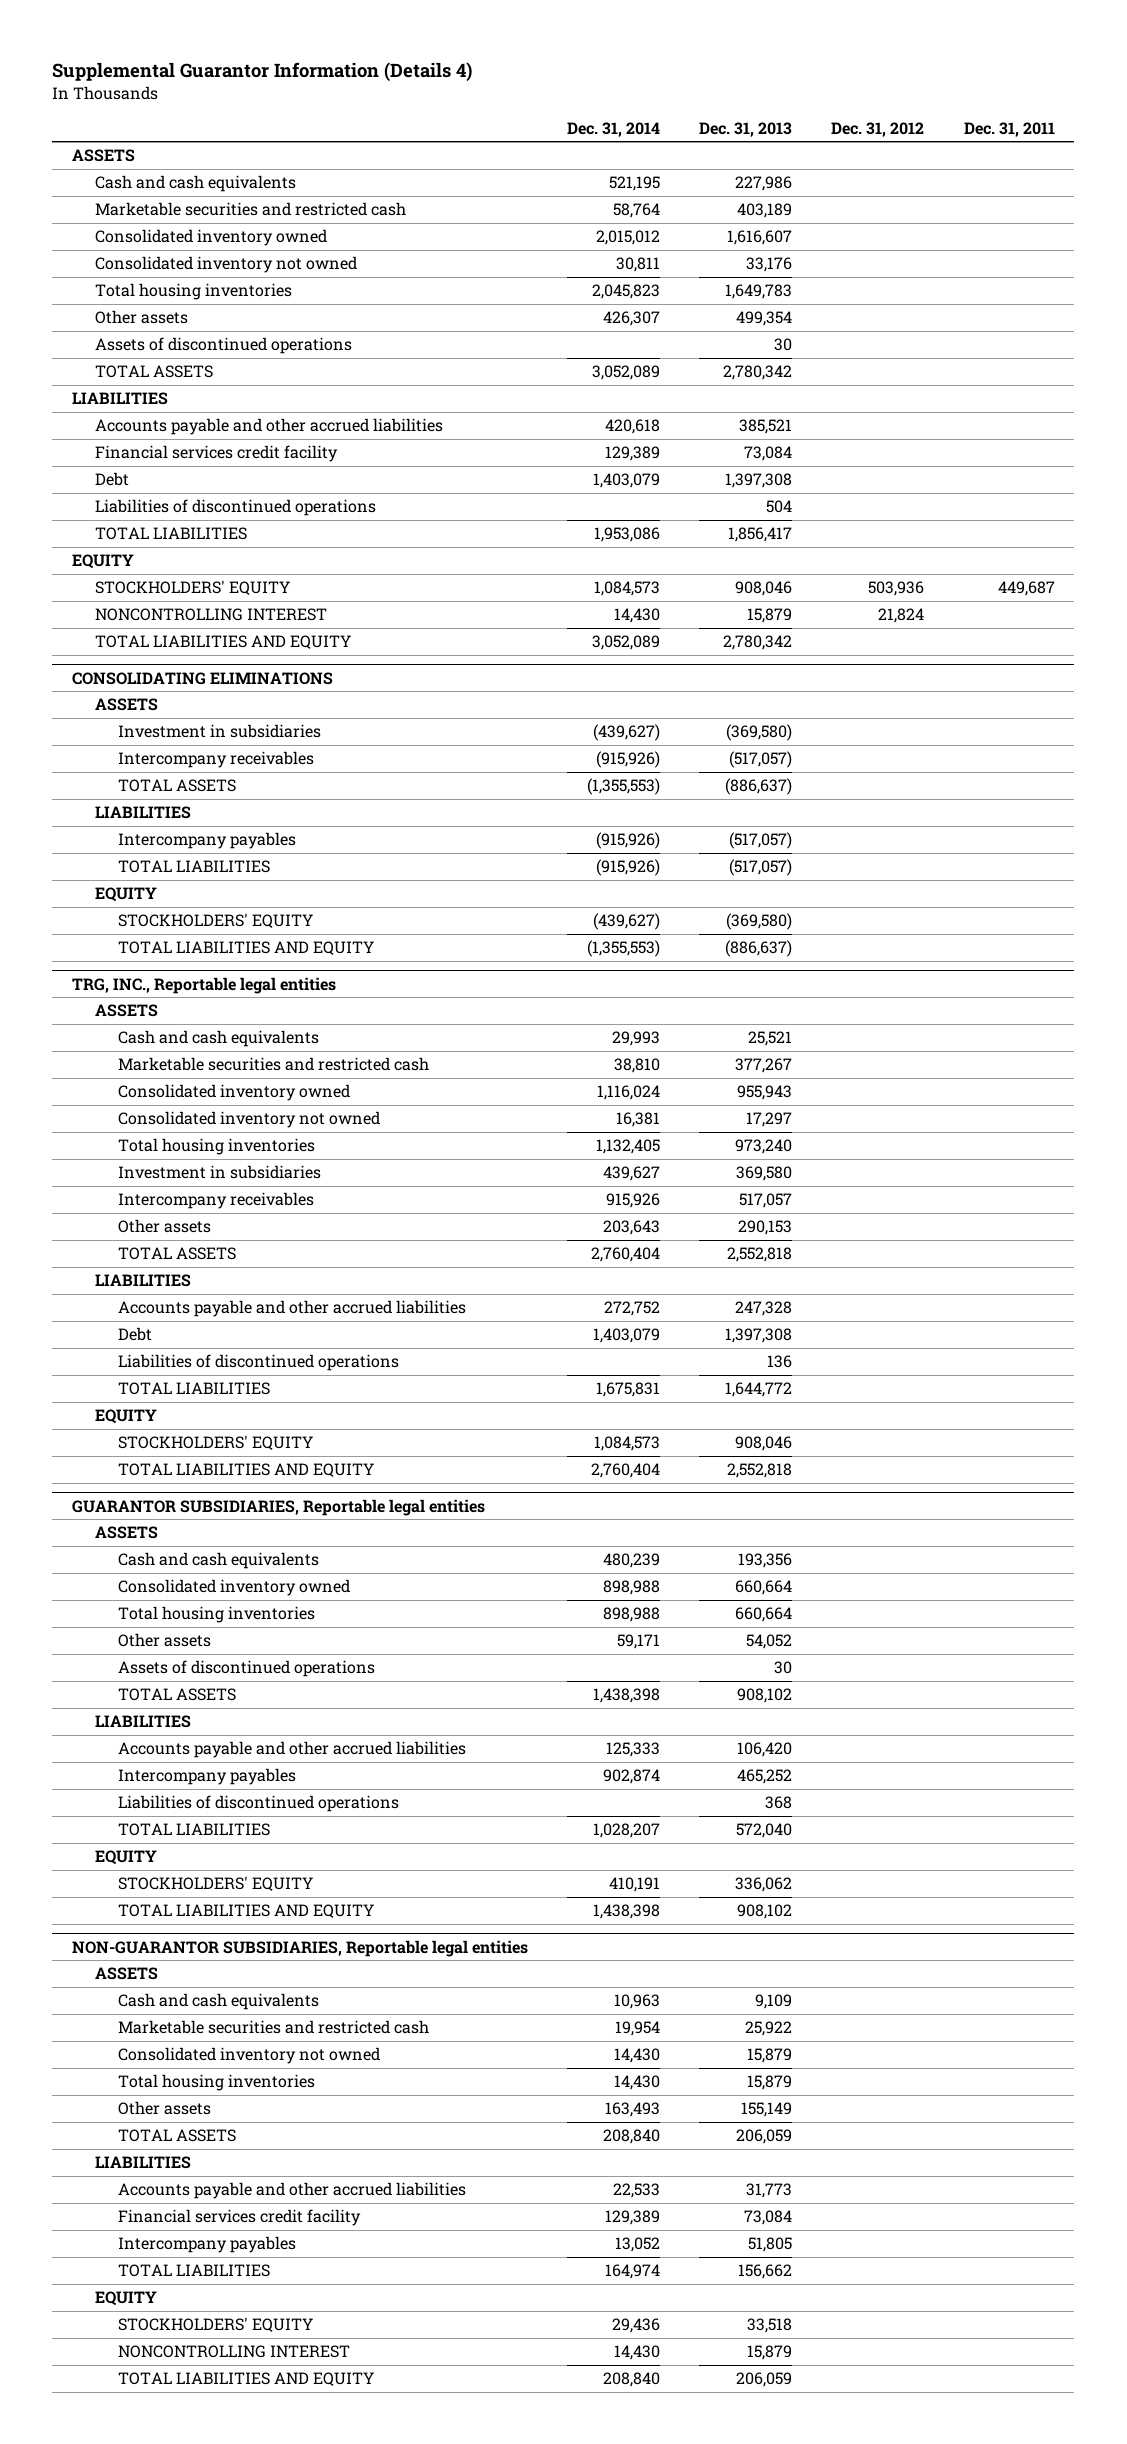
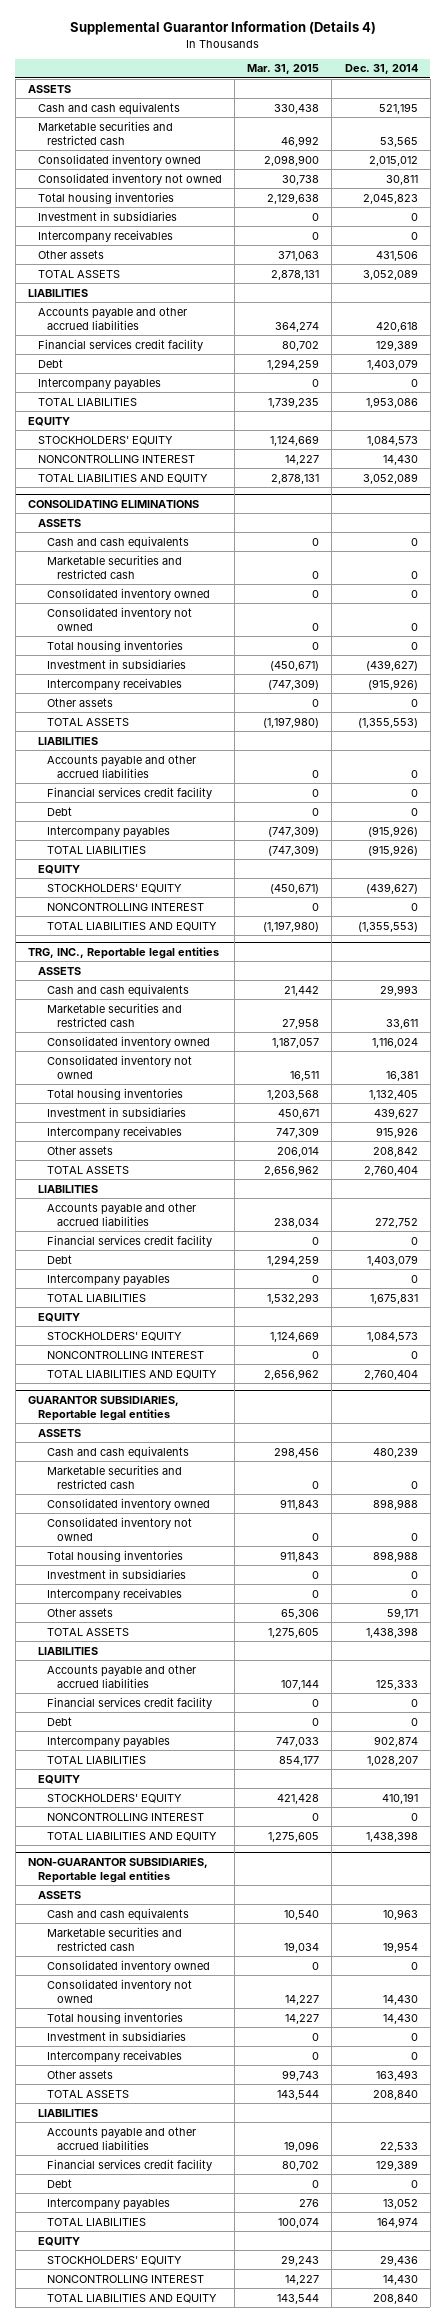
- | Dec. 31, 2014 | Dec. 31, 2013 | Dec. 31, 2012 | Dec. 31, 2011
+ | Mar. 31, 2015 | Dec. 31, 2014
- Marketable securities and restricted cash | 58,764 | 403,189 | |
+ Marketable securities and restricted cash | 46,992 | 53,565
- Other assets | 426,307 | 499,354 | |
- Assets of discontinued operations | | 30 | |
+ Investment in subsidiaries | 0 | 0
+ Intercompany receivables | 0 | 0
+ Other assets | 371,063 | 431,506
- Liabilities of discontinued operations | | 504 | |
+ Intercompany payables | 0 | 0
@ CONSOLIDATING ELIMINATIONS
+ Cash and cash equivalents | 0 | 0
+ Marketable securities and restricted cash | 0 | 0
+ Consolidated inventory owned | 0 | 0
+ Consolidated inventory not owned | 0 | 0
+ Total housing inventories | 0 | 0
+ Other assets | 0 | 0
+ Accounts payable and other accrued liabilities | 0 | 0
+ Financial services credit facility | 0 | 0
+ Debt | 0 | 0
+ NONCONTROLLING INTEREST | 0 | 0
@ TRG, INC., Reportable legal entities
- Marketable securities and restricted cash | 38,810 | 377,267 | |
+ Marketable securities and restricted cash | 27,958 | 33,611
- Other assets | 203,643 | 290,153 | |
+ Other assets | 206,014 | 208,842
+ Financial services credit facility | 0 | 0
- Liabilities of discontinued operations | | 136 | |
+ Intercompany payables | 0 | 0
+ NONCONTROLLING INTEREST | 0 | 0
@ GUARANTOR SUBSIDIARIES, Reportable legal entities
+ Marketable securities and restricted cash | 0 | 0
+ Consolidated inventory not owned | 0 | 0
+ Investment in subsidiaries | 0 | 0
+ Intercompany receivables | 0 | 0
- Assets of discontinued operations | | 30 | |
+ Financial services credit facility | 0 | 0
+ Debt | 0 | 0
- Liabilities of discontinued operations | | 368 | |
+ NONCONTROLLING INTEREST | 0 | 0
@ NON-GUARANTOR SUBSIDIARIES, Reportable legal entities
+ Consolidated inventory owned | 0 | 0
+ Investment in subsidiaries | 0 | 0
+ Intercompany receivables | 0 | 0
+ Debt | 0 | 0

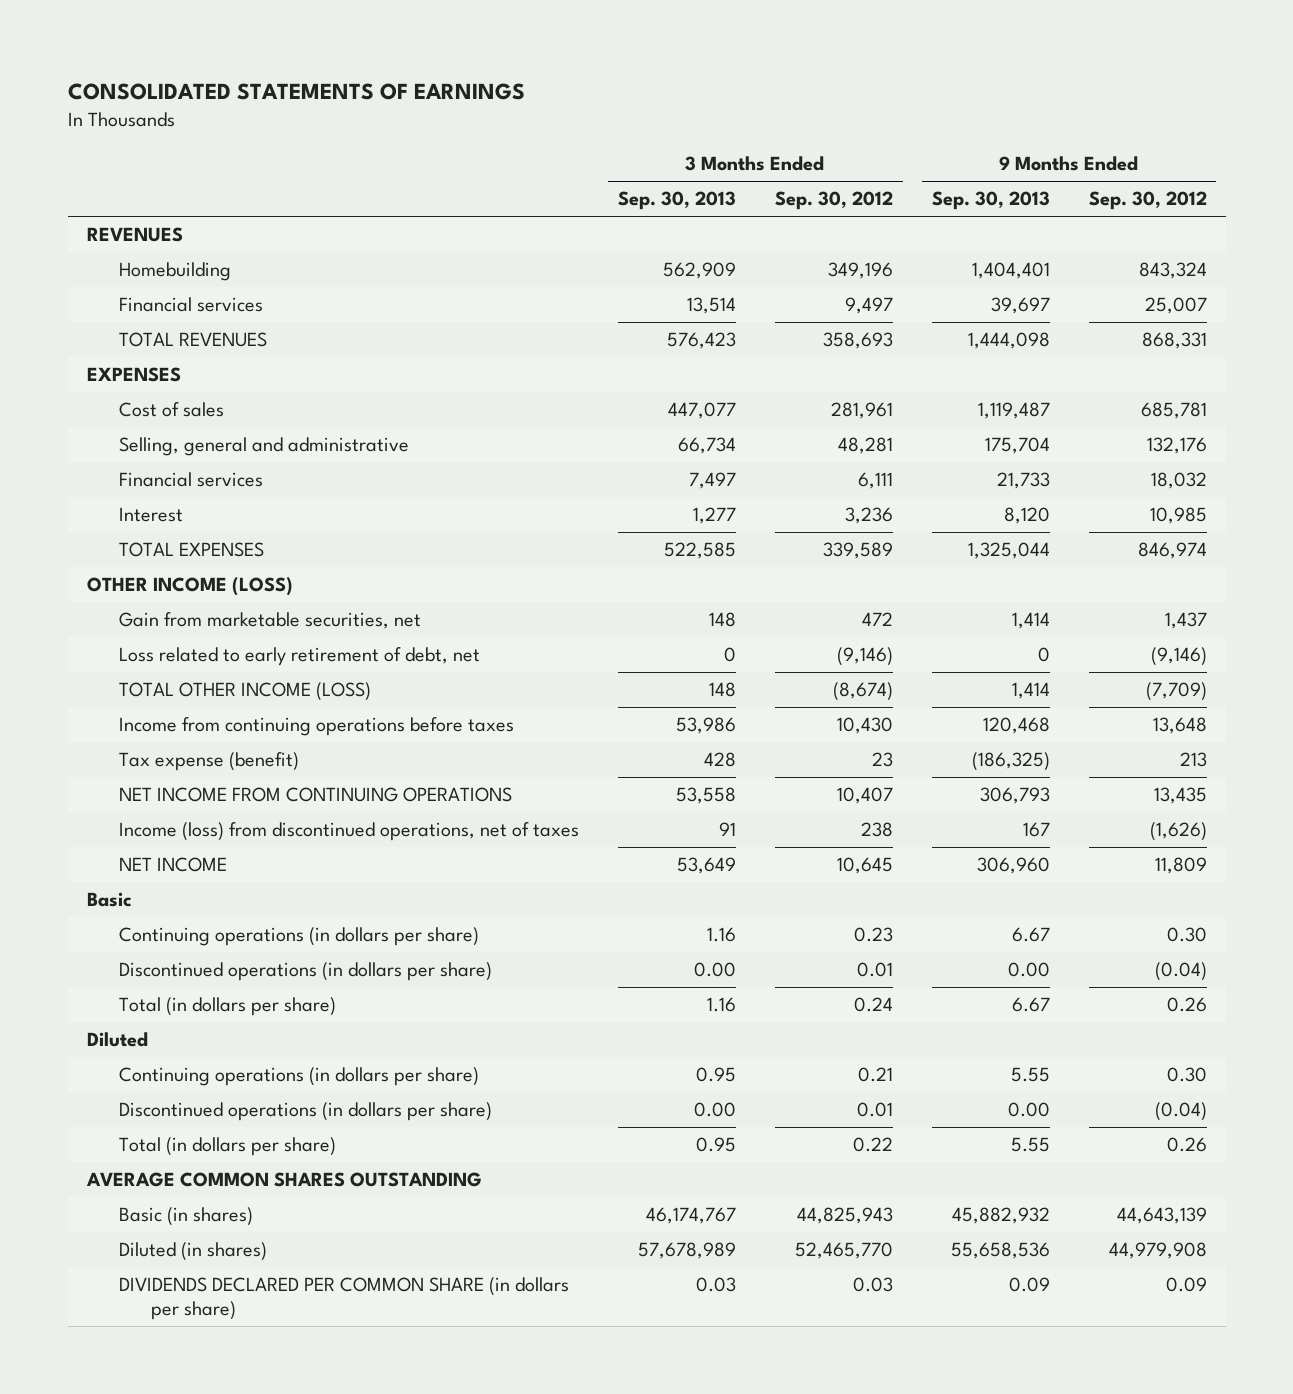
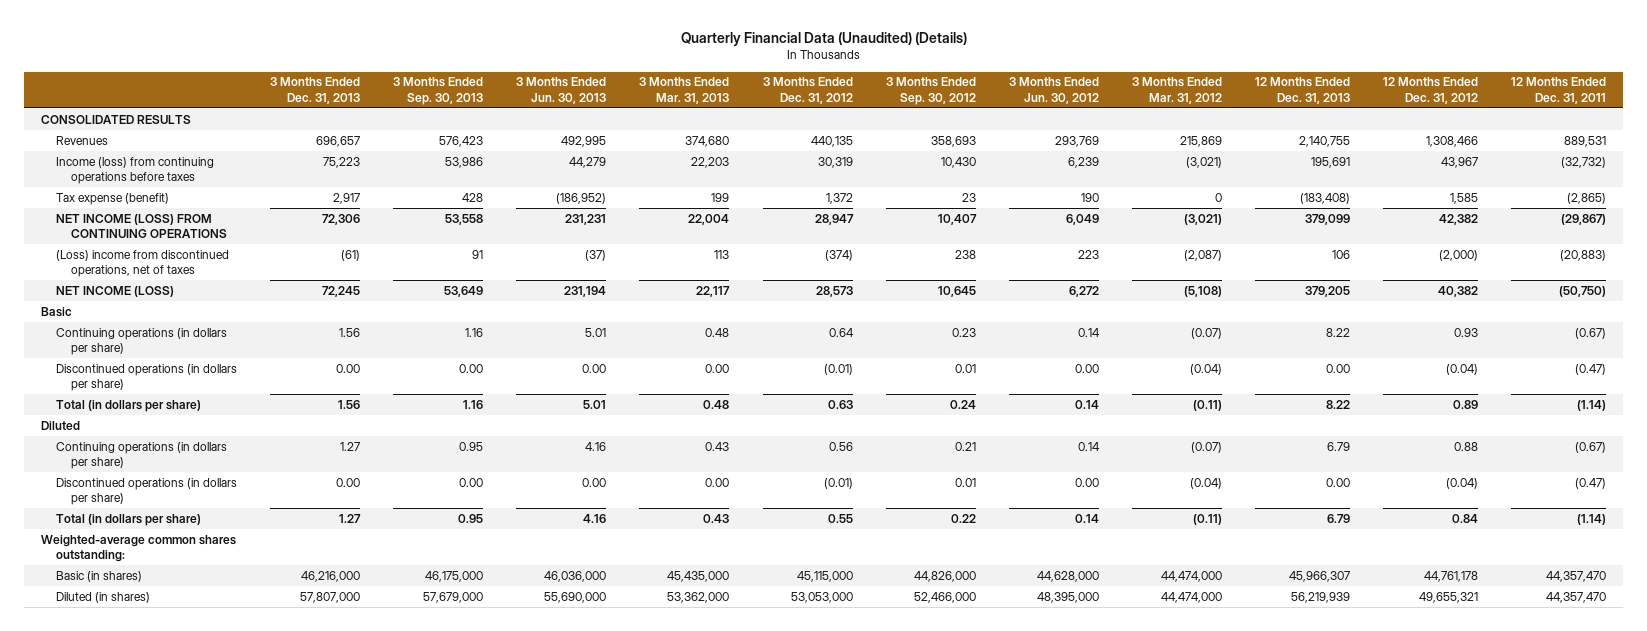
- CONSOLIDATED STATEMENTS OF EARNINGS
+ Quarterly Financial Data (Unaudited) (Details)
- | 3 Months Ended Sep. 30, 2013 | 3 Months Ended Sep. 30, 2012 | 9 Months Ended Sep. 30, 2013 | 9 Months Ended Sep. 30, 2012
+ | 3 Months Ended Dec. 31, 2013 | 3 Months Ended Sep. 30, 2013 | 3 Months Ended Jun. 30, 2013 | 3 Months Ended Mar. 31, 2013 | 3 Months Ended Dec. 31, 2012 | 3 Months Ended Sep. 30, 2012 | 3 Months Ended Jun. 30, 2012 | 3 Months Ended Mar. 31, 2012 | 12 Months Ended Dec. 31, 2013 | 12 Months Ended Dec. 31, 2012 | 12 Months Ended Dec. 31, 2011
- REVENUES
- Homebuilding | 562,909 | 349,196 | 1,404,401 | 843,324
- Financial services | 13,514 | 9,497 | 39,697 | 25,007
- TOTAL REVENUES | 576,423 | 358,693 | 1,444,098 | 868,331
- EXPENSES
- Cost of sales | 447,077 | 281,961 | 1,119,487 | 685,781
- Selling, general and administrative | 66,734 | 48,281 | 175,704 | 132,176
- Financial services | 7,497 | 6,111 | 21,733 | 18,032
- Interest | 1,277 | 3,236 | 8,120 | 10,985
- TOTAL EXPENSES | 522,585 | 339,589 | 1,325,044 | 846,974
- OTHER INCOME (LOSS)
- Gain from marketable securities, net | 148 | 472 | 1,414 | 1,437
- Loss related to early retirement of debt, net | 0 | (9,146) | 0 | (9,146)
- TOTAL OTHER INCOME (LOSS) | 148 | (8,674) | 1,414 | (7,709)
- Income from continuing operations before taxes | 53,986 | 10,430 | 120,468 | 13,648
+ CONSOLIDATED RESULTS
+ Revenues | 696,657 | 576,423 | 492,995 | 374,680 | 440,135 | 358,693 | 293,769 | 215,869 | 2,140,755 | 1,308,466 | 889,531
+ Income (loss) from continuing operations before taxes | 75,223 | 53,986 | 44,279 | 22,203 | 30,319 | 10,430 | 6,239 | (3,021) | 195,691 | 43,967 | (32,732)
- NET INCOME FROM CONTINUING OPERATIONS | 53,558 | 10,407 | 306,793 | 13,435
- Income (loss) from discontinued operations, net of taxes | 91 | 238 | 167 | (1,626)
- NET INCOME | 53,649 | 10,645 | 306,960 | 11,809
+ NET INCOME (LOSS) FROM CONTINUING OPERATIONS | 72,306 | 53,558 | 231,231 | 22,004 | 28,947 | 10,407 | 6,049 | (3,021) | 379,099 | 42,382 | (29,867)
+ (Loss) income from discontinued operations, net of taxes | (61) | 91 | (37) | 113 | (374) | 238 | 223 | (2,087) | 106 | (2,000) | (20,883)
+ NET INCOME (LOSS) | 72,245 | 53,649 | 231,194 | 22,117 | 28,573 | 10,645 | 6,272 | (5,108) | 379,205 | 40,382 | (50,750)
- AVERAGE COMMON SHARES OUTSTANDING
- Basic (in shares) | 46,174,767 | 44,825,943 | 45,882,932 | 44,643,139
- Diluted (in shares) | 57,678,989 | 52,465,770 | 55,658,536 | 44,979,908
- DIVIDENDS DECLARED PER COMMON SHARE (in dollars per share) | 0.03 | 0.03 | 0.09 | 0.09
+ Weighted-average common shares outstanding:
+ Basic (in shares) | 46,216,000 | 46,175,000 | 46,036,000 | 45,435,000 | 45,115,000 | 44,826,000 | 44,628,000 | 44,474,000 | 45,966,307 | 44,761,178 | 44,357,470
+ Diluted (in shares) | 57,807,000 | 57,679,000 | 55,690,000 | 53,362,000 | 53,053,000 | 52,466,000 | 48,395,000 | 44,474,000 | 56,219,939 | 49,655,321 | 44,357,470

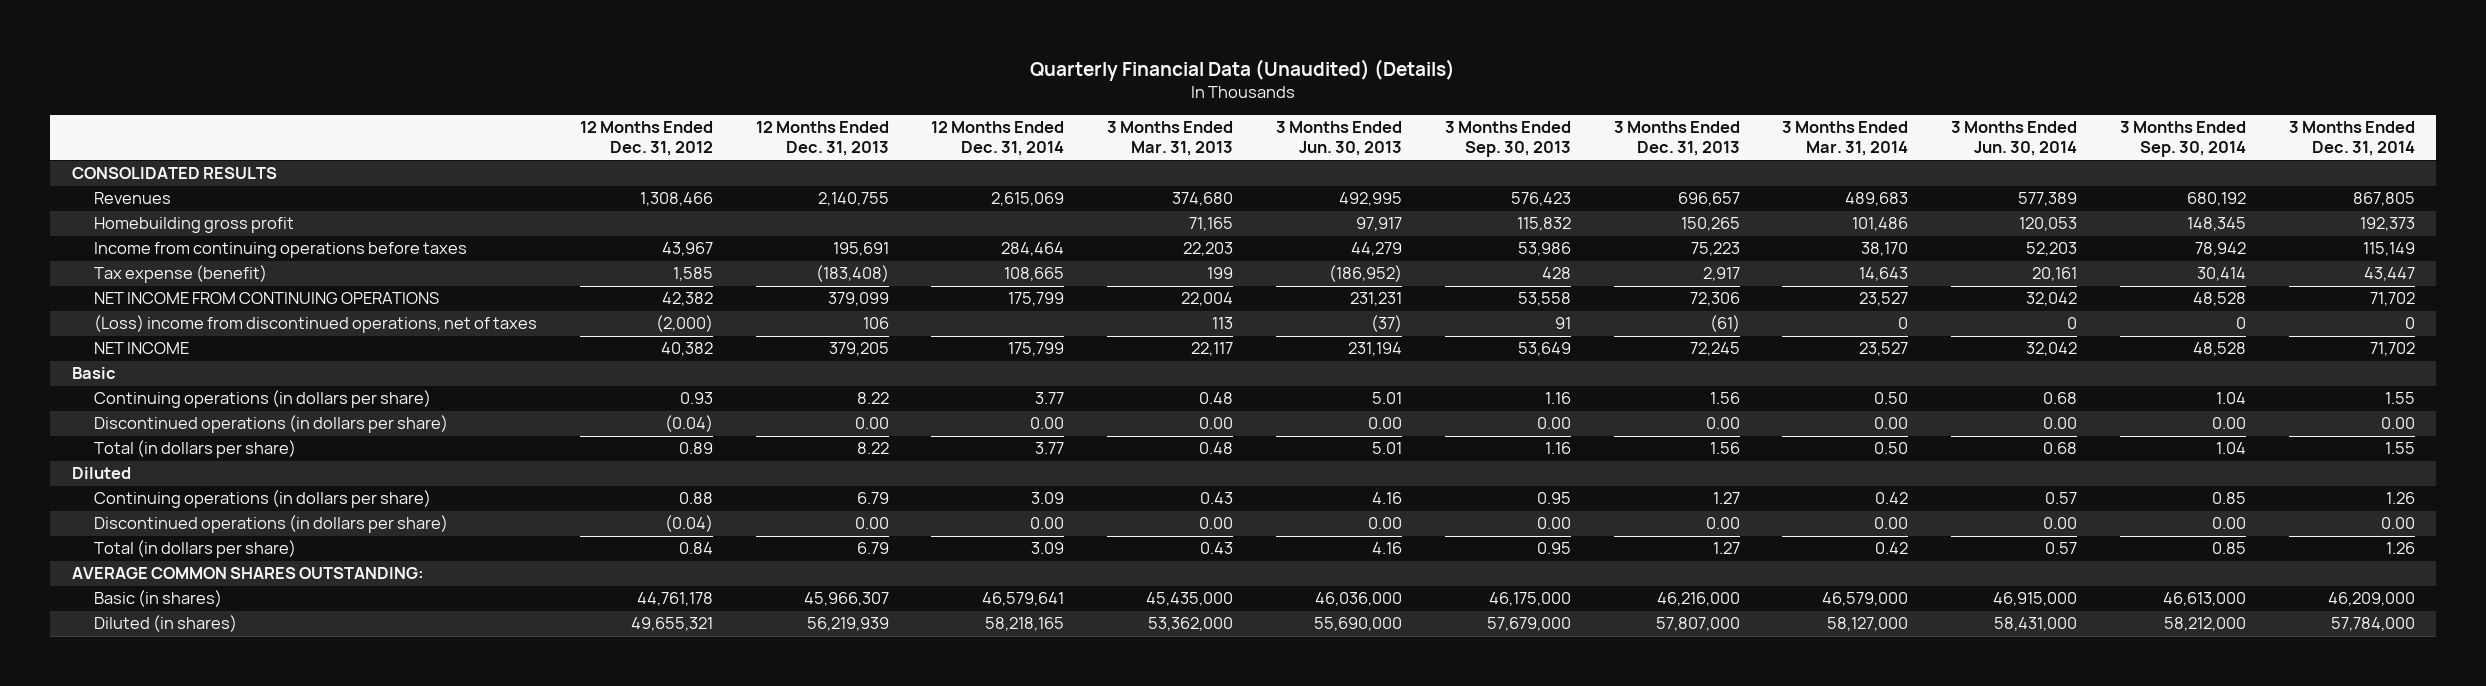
- | 3 Months Ended Dec. 31, 2013 | 3 Months Ended Sep. 30, 2013 | 3 Months Ended Jun. 30, 2013 | 3 Months Ended Mar. 31, 2013 | 3 Months Ended Dec. 31, 2012 | 3 Months Ended Sep. 30, 2012 | 3 Months Ended Jun. 30, 2012 | 3 Months Ended Mar. 31, 2012 | 12 Months Ended Dec. 31, 2013 | 12 Months Ended Dec. 31, 2012 | 12 Months Ended Dec. 31, 2011
+ | 12 Months Ended Dec. 31, 2012 | 12 Months Ended Dec. 31, 2013 | 12 Months Ended Dec. 31, 2014 | 3 Months Ended Mar. 31, 2013 | 3 Months Ended Jun. 30, 2013 | 3 Months Ended Sep. 30, 2013 | 3 Months Ended Dec. 31, 2013 | 3 Months Ended Mar. 31, 2014 | 3 Months Ended Jun. 30, 2014 | 3 Months Ended Sep. 30, 2014 | 3 Months Ended Dec. 31, 2014
- Income (loss) from continuing operations before taxes | 75,223 | 53,986 | 44,279 | 22,203 | 30,319 | 10,430 | 6,239 | (3,021) | 195,691 | 43,967 | (32,732)
+ Homebuilding gross profit | | | | 71,165 | 97,917 | 115,832 | 150,265 | 101,486 | 120,053 | 148,345 | 192,373
+ Income from continuing operations before taxes | 43,967 | 195,691 | 284,464 | 22,203 | 44,279 | 53,986 | 75,223 | 38,170 | 52,203 | 78,942 | 115,149
- NET INCOME (LOSS) FROM CONTINUING OPERATIONS | 72,306 | 53,558 | 231,231 | 22,004 | 28,947 | 10,407 | 6,049 | (3,021) | 379,099 | 42,382 | (29,867)
+ NET INCOME FROM CONTINUING OPERATIONS | 42,382 | 379,099 | 175,799 | 22,004 | 231,231 | 53,558 | 72,306 | 23,527 | 32,042 | 48,528 | 71,702
- NET INCOME (LOSS) | 72,245 | 53,649 | 231,194 | 22,117 | 28,573 | 10,645 | 6,272 | (5,108) | 379,205 | 40,382 | (50,750)
+ NET INCOME | 40,382 | 379,205 | 175,799 | 22,117 | 231,194 | 53,649 | 72,245 | 23,527 | 32,042 | 48,528 | 71,702
- Weighted-average common shares outstanding:
+ AVERAGE COMMON SHARES OUTSTANDING:

